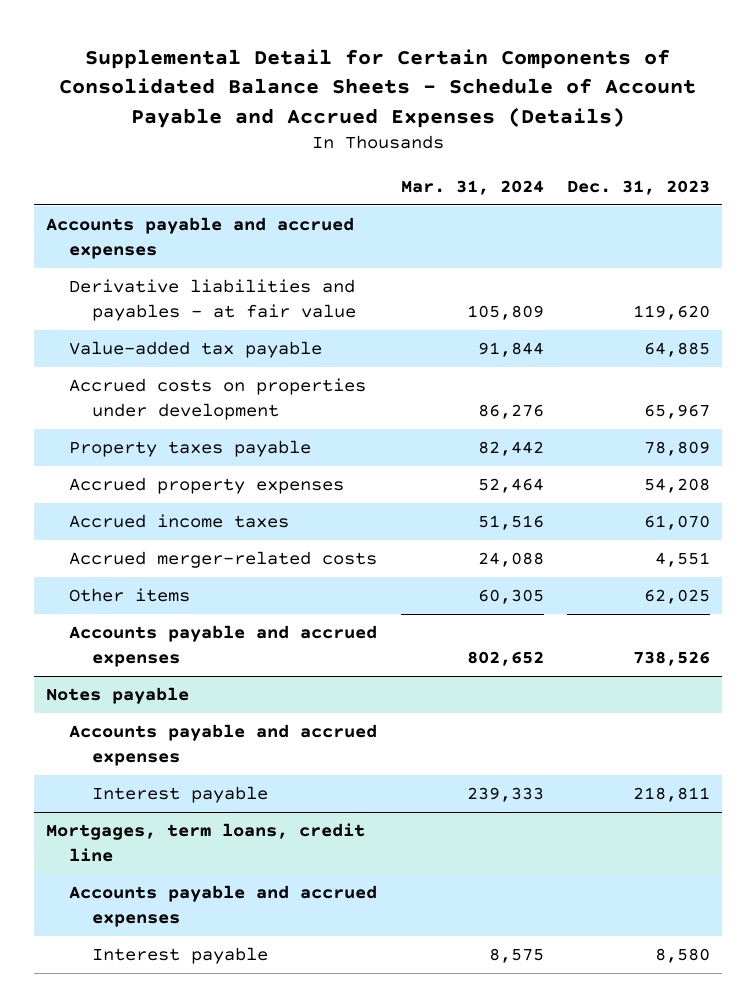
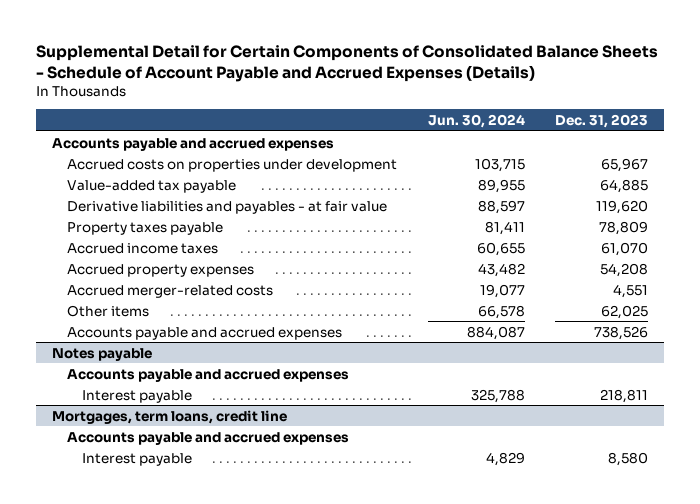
- | Mar. 31, 2024 | Dec. 31, 2023
+ | Jun. 30, 2024 | Dec. 31, 2023
moved down: Value-added tax payable | 89,955 | 64,885
moved down: Derivative liabilities and payables - at fair value | 88,597 | 119,620
moved down: Accrued property expenses | 43,482 | 54,208

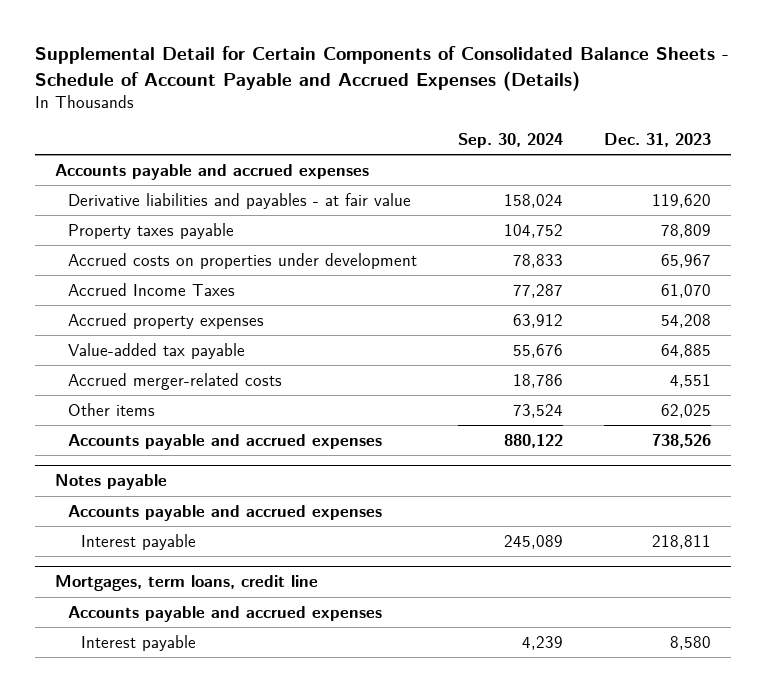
- | Jun. 30, 2024 | Dec. 31, 2023
+ | Sep. 30, 2024 | Dec. 31, 2023
- Accrued income taxes | 60,655 | 61,070
moved down: Accrued costs on properties under development | 78,833 | 65,967
+ Accrued Income Taxes | 77,287 | 61,070
moved down: Value-added tax payable | 55,676 | 64,885

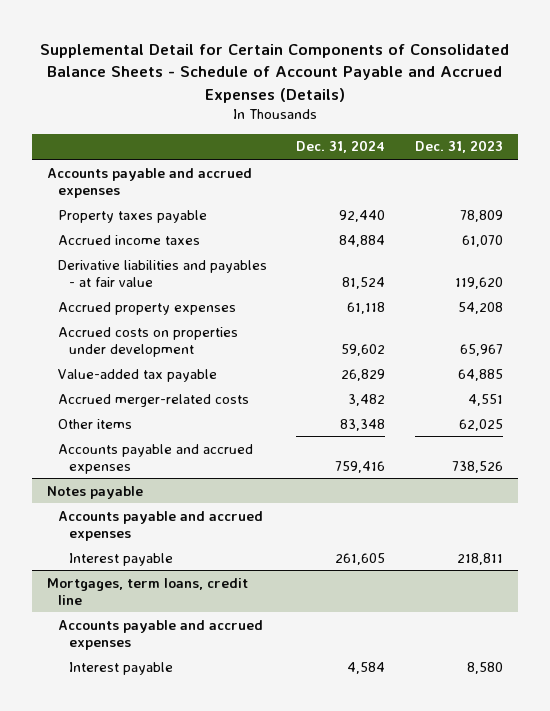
- | Sep. 30, 2024 | Dec. 31, 2023
+ | Dec. 31, 2024 | Dec. 31, 2023
- Accrued Income Taxes | 77,287 | 61,070
+ Accrued income taxes | 84,884 | 61,070
moved down: Derivative liabilities and payables - at fair value | 81,524 | 119,620
moved down: Accrued costs on properties under development | 59,602 | 65,967

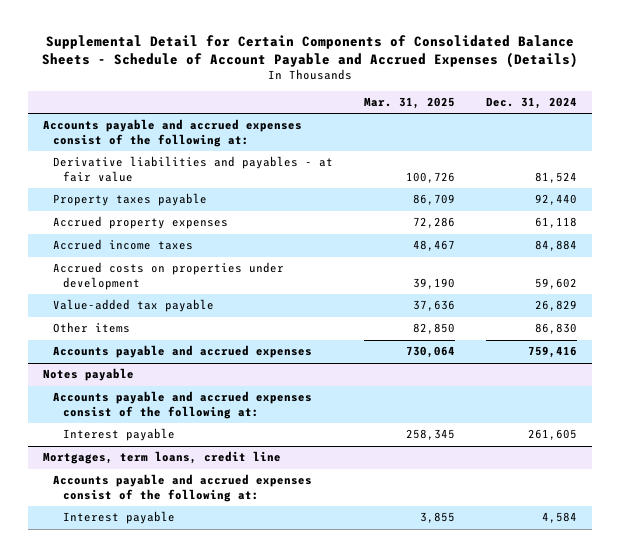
- | Dec. 31, 2024 | Dec. 31, 2023
+ | Mar. 31, 2025 | Dec. 31, 2024
- Accounts payable and accrued expenses
+ Accounts payable and accrued expenses consist of the following at:
moved down: Property taxes payable | 86,709 | 92,440
moved down: Accrued income taxes | 48,467 | 84,884
- Accrued merger-related costs | 3,482 | 4,551
- Other items | 83,348 | 62,025
+ Other items | 82,850 | 86,830
@ Notes payable
- Accounts payable and accrued expenses
+ Accounts payable and accrued expenses consist of the following at:
@ Mortgages, term loans, credit line
- Accounts payable and accrued expenses
+ Accounts payable and accrued expenses consist of the following at:

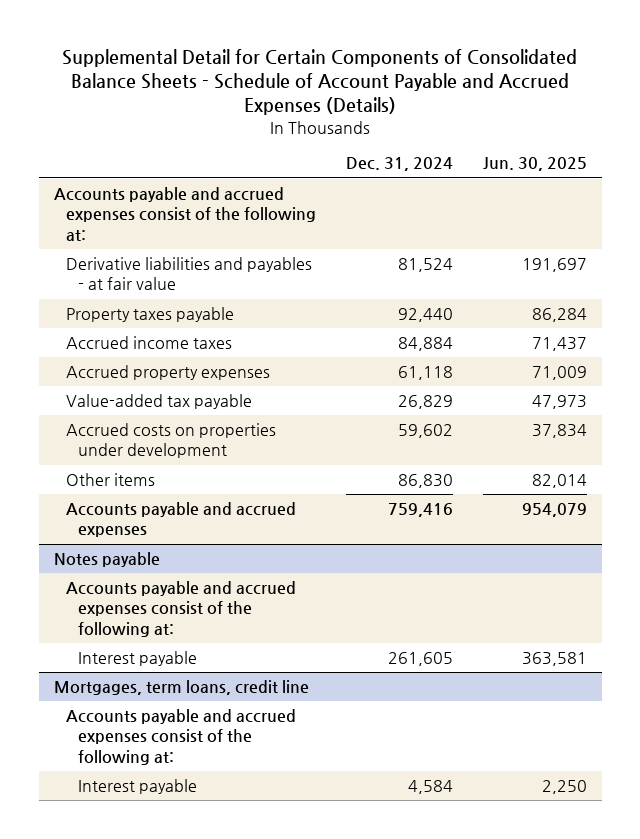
- | Mar. 31, 2025 | Dec. 31, 2024
+ | Dec. 31, 2024 | Jun. 30, 2025
moved down: Accrued property expenses | 61,118 | 71,009
moved down: Accrued costs on properties under development | 59,602 | 37,834

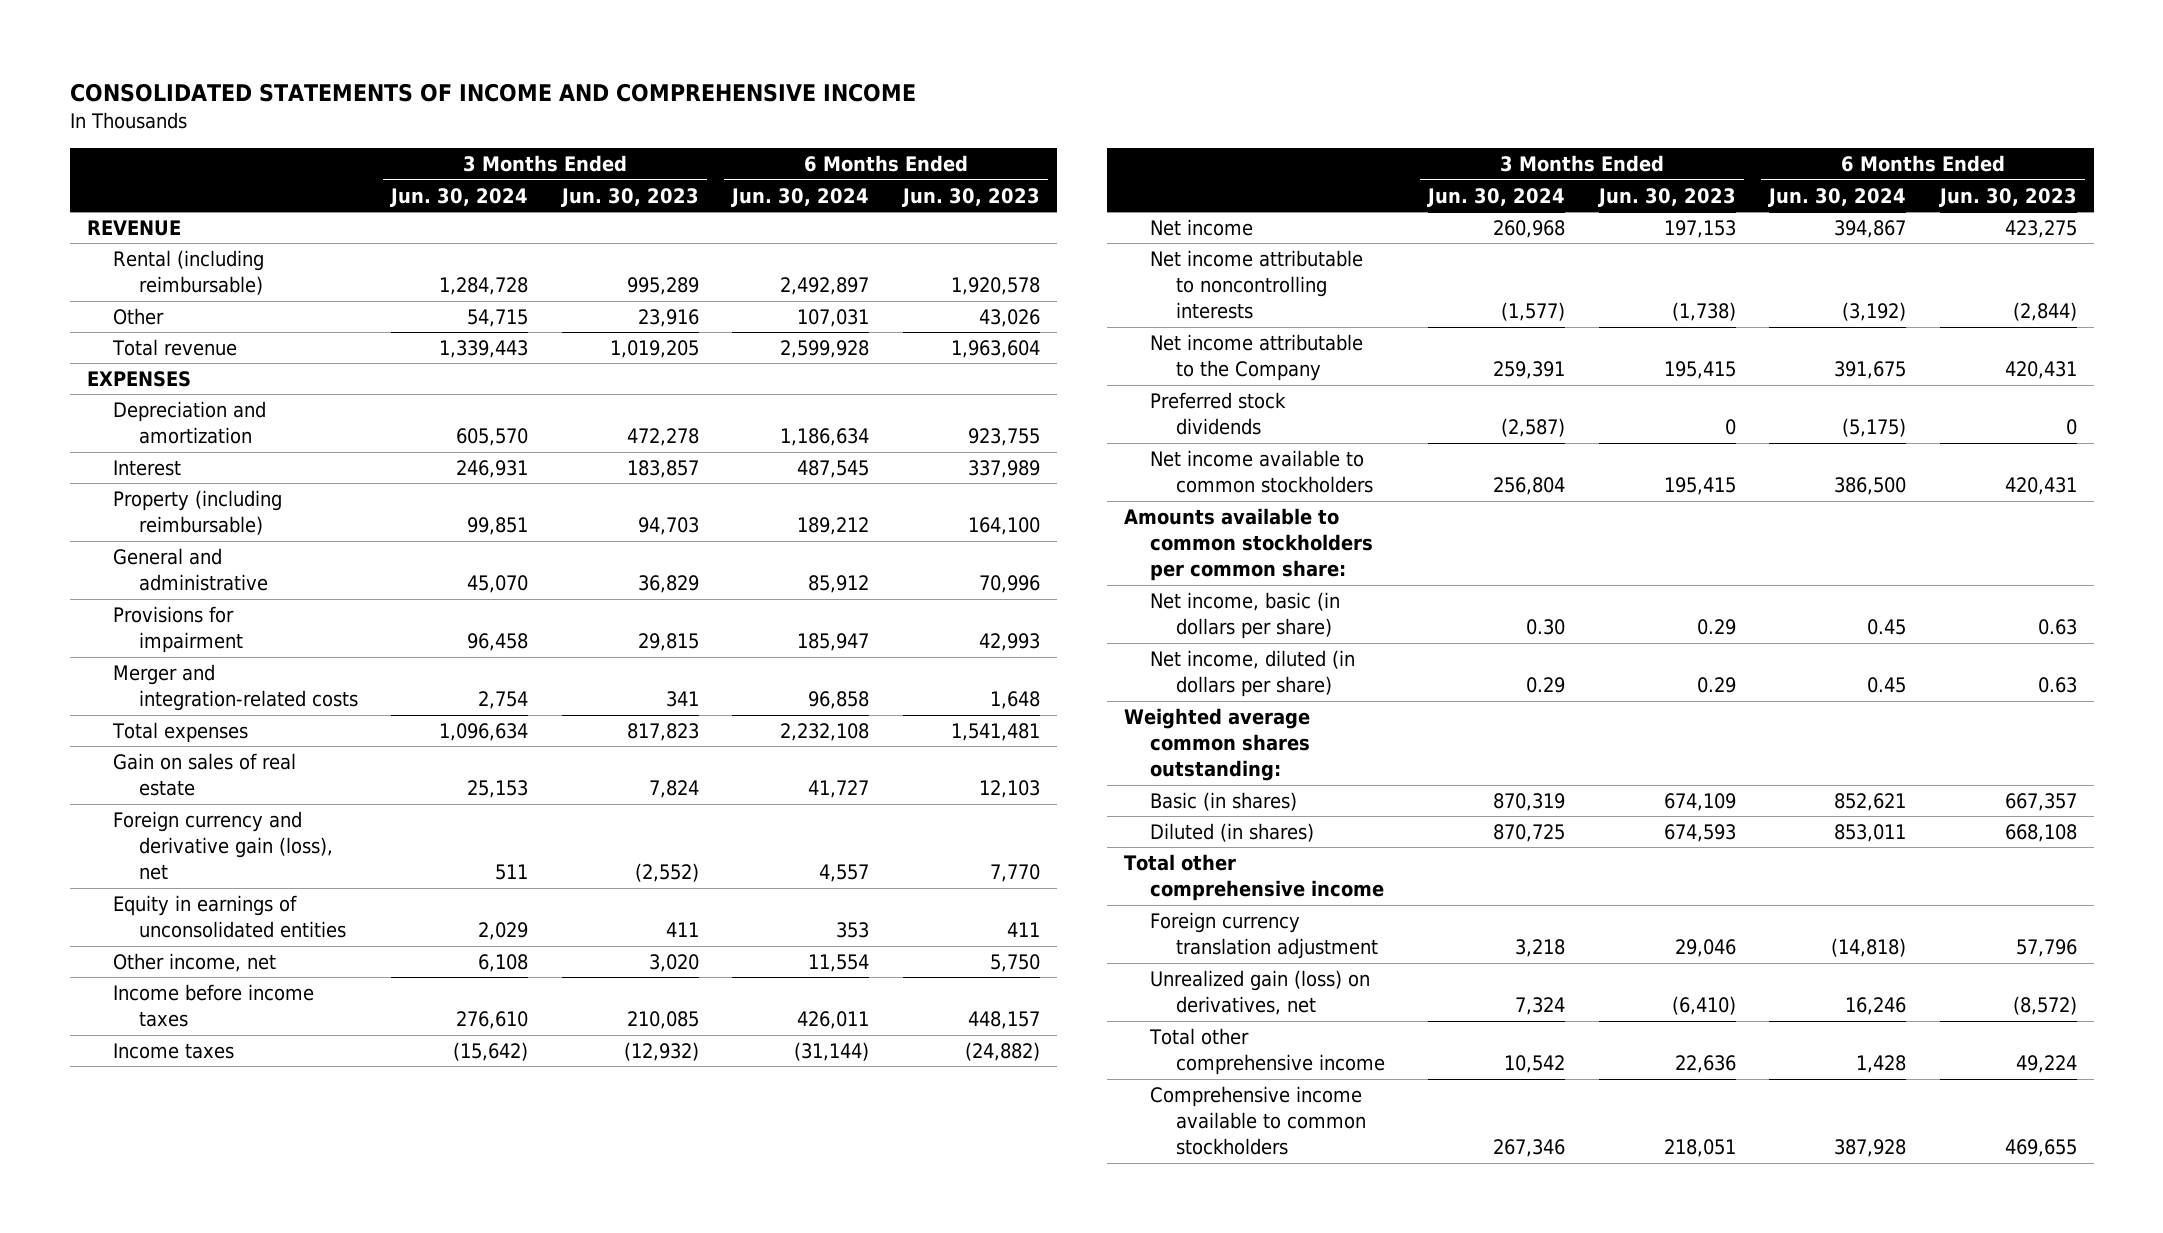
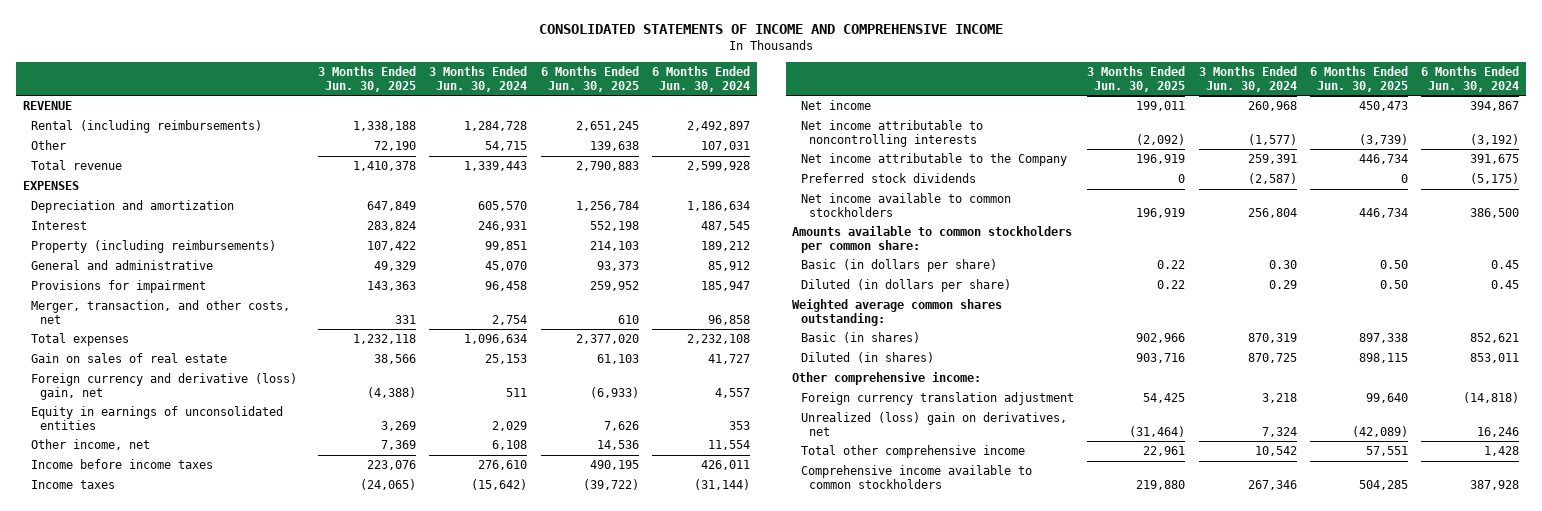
- | 3 Months Ended Jun. 30, 2024 | 3 Months Ended Jun. 30, 2023 | 6 Months Ended Jun. 30, 2024 | 6 Months Ended Jun. 30, 2023
+ | 3 Months Ended Jun. 30, 2025 | 3 Months Ended Jun. 30, 2024 | 6 Months Ended Jun. 30, 2025 | 6 Months Ended Jun. 30, 2024
- Rental (including reimbursable) | 1,284,728 | 995,289 | 2,492,897 | 1,920,578
+ Rental (including reimbursements) | 1,338,188 | 1,284,728 | 2,651,245 | 2,492,897
- Property (including reimbursable) | 99,851 | 94,703 | 189,212 | 164,100
+ Property (including reimbursements) | 107,422 | 99,851 | 214,103 | 189,212
- Merger and integration-related costs | 2,754 | 341 | 96,858 | 1,648
+ Merger, transaction, and other costs, net | 331 | 2,754 | 610 | 96,858
- Foreign currency and derivative gain (loss), net | 511 | (2,552) | 4,557 | 7,770
+ Foreign currency and derivative (loss) gain, net | (4,388) | 511 | (6,933) | 4,557
- Net income, basic (in dollars per share) | 0.30 | 0.29 | 0.45 | 0.63
- Net income, diluted (in dollars per share) | 0.29 | 0.29 | 0.45 | 0.63
+ Basic (in dollars per share) | 0.22 | 0.30 | 0.50 | 0.45
+ Diluted (in dollars per share) | 0.22 | 0.29 | 0.50 | 0.45
- Total other comprehensive income
+ Other comprehensive income:
- Unrealized gain (loss) on derivatives, net | 7,324 | (6,410) | 16,246 | (8,572)
+ Unrealized (loss) gain on derivatives, net | (31,464) | 7,324 | (42,089) | 16,246

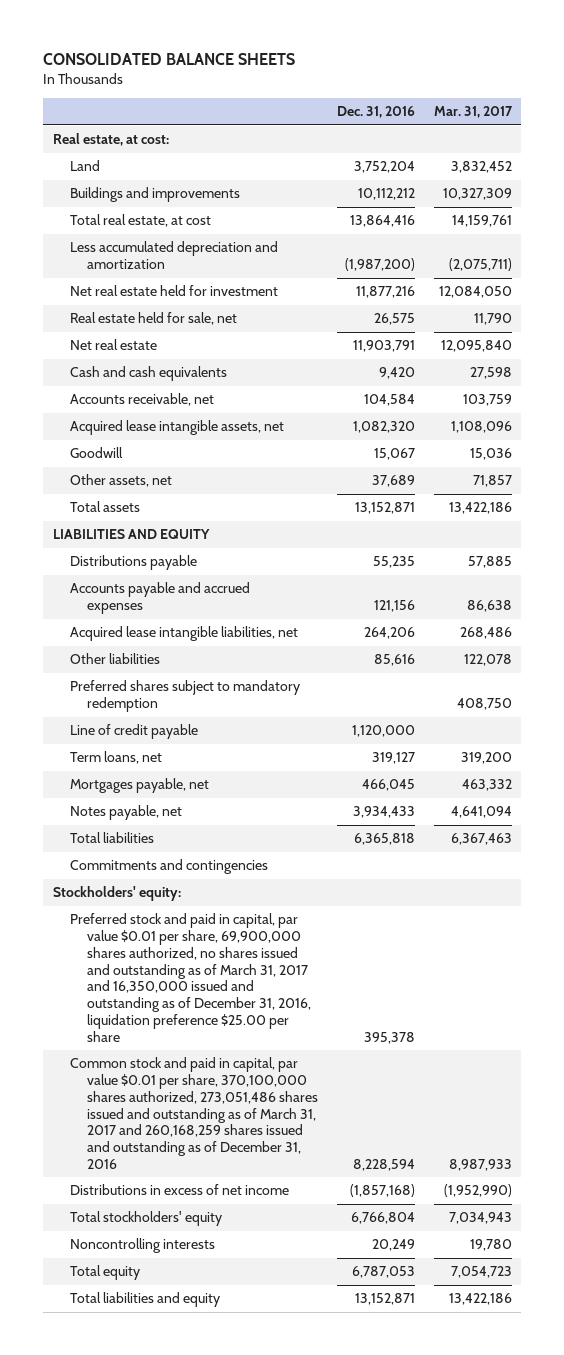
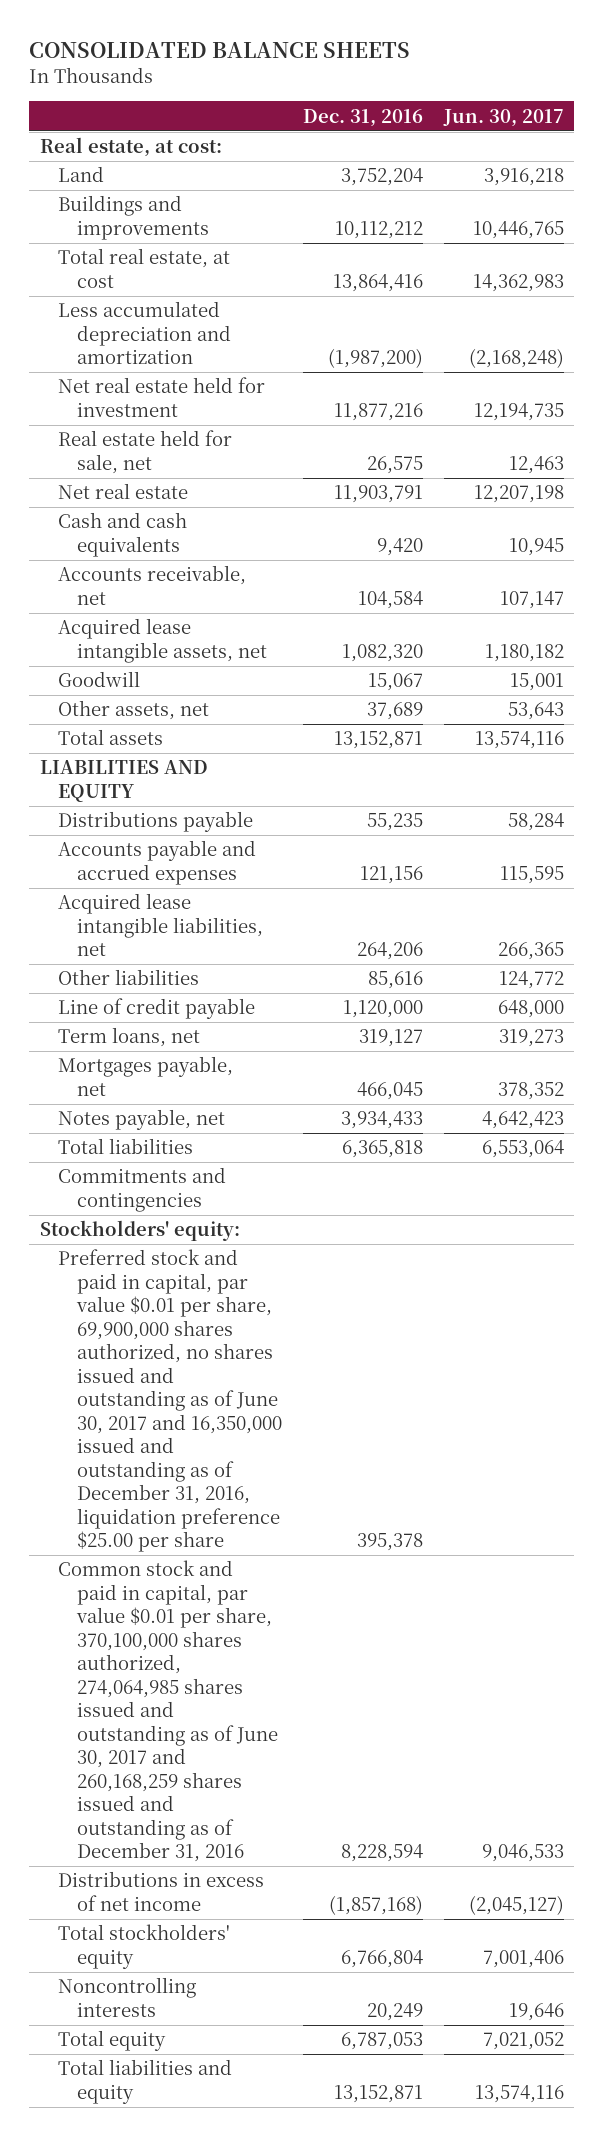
- | Dec. 31, 2016 | Mar. 31, 2017
+ | Dec. 31, 2016 | Jun. 30, 2017
- Preferred shares subject to mandatory redemption | | 408,750
- Preferred stock and paid in capital, par value $0.01 per share, 69,900,000 shares authorized, no shares issued and outstanding as of March 31, 2017 and 16,350,000 issued and outstanding as of December 31, 2016, liquidation preference $25.00 per share | 395,378 |
- Common stock and paid in capital, par value $0.01 per share, 370,100,000 shares authorized, 273,051,486 shares issued and outstanding as of March 31, 2017 and 260,168,259 shares issued and outstanding as of December 31, 2016 | 8,228,594 | 8,987,933
+ Preferred stock and paid in capital, par value $0.01 per share, 69,900,000 shares authorized, no shares issued and outstanding as of June 30, 2017 and 16,350,000 issued and outstanding as of December 31, 2016, liquidation preference $25.00 per share | 395,378 |
+ Common stock and paid in capital, par value $0.01 per share, 370,100,000 shares authorized, 274,064,985 shares issued and outstanding as of June 30, 2017 and 260,168,259 shares issued and outstanding as of December 31, 2016 | 8,228,594 | 9,046,533

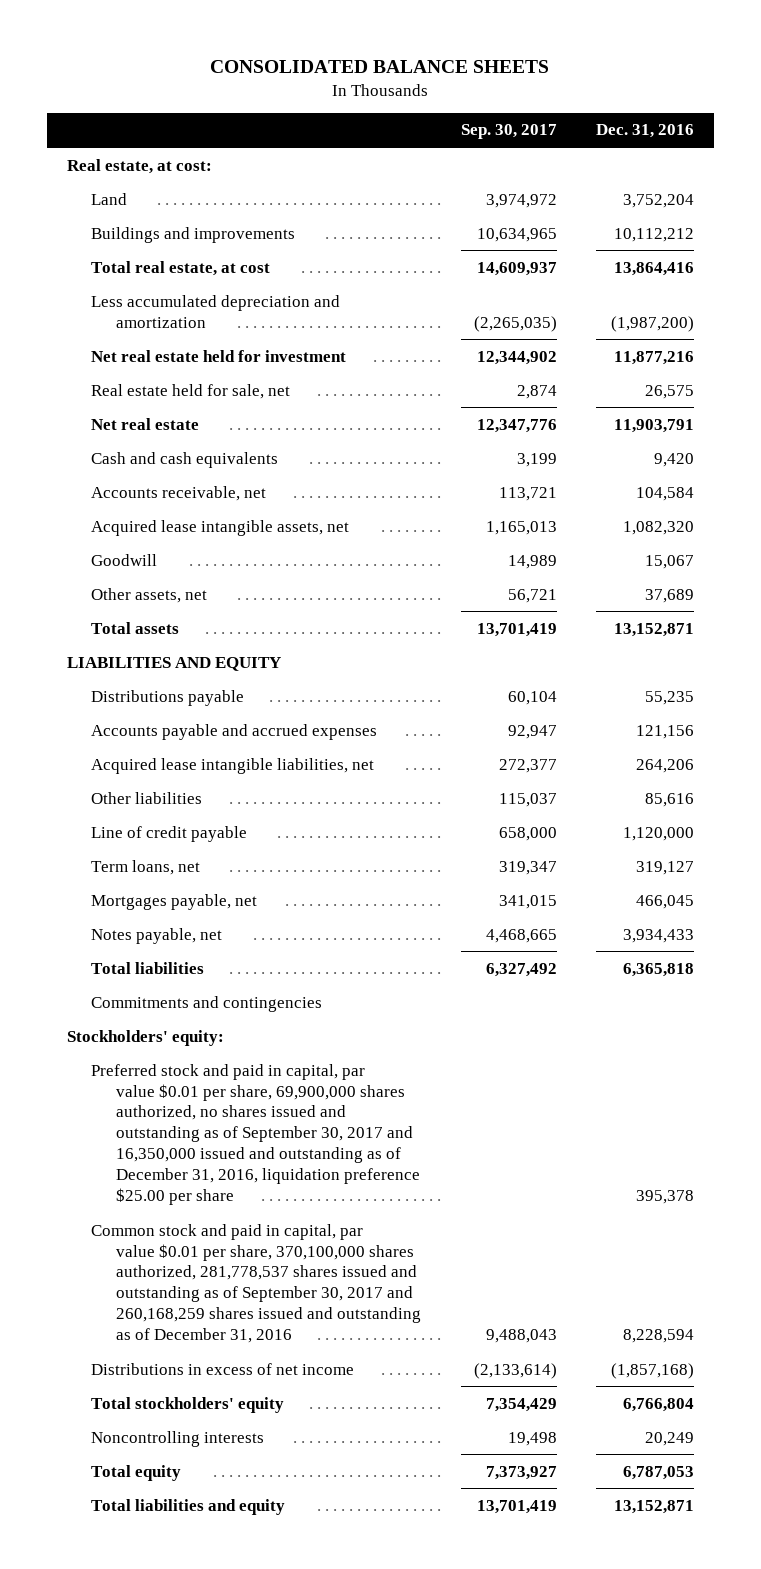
- | Dec. 31, 2016 | Jun. 30, 2017
+ | Sep. 30, 2017 | Dec. 31, 2016
- Preferred stock and paid in capital, par value $0.01 per share, 69,900,000 shares authorized, no shares issued and outstanding as of June 30, 2017 and 16,350,000 issued and outstanding as of December 31, 2016, liquidation preference $25.00 per share | 395,378 |
- Common stock and paid in capital, par value $0.01 per share, 370,100,000 shares authorized, 274,064,985 shares issued and outstanding as of June 30, 2017 and 260,168,259 shares issued and outstanding as of December 31, 2016 | 8,228,594 | 9,046,533
+ Preferred stock and paid in capital, par value $0.01 per share, 69,900,000 shares authorized, no shares issued and outstanding as of September 30, 2017 and 16,350,000 issued and outstanding as of December 31, 2016, liquidation preference $25.00 per share | | 395,378
+ Common stock and paid in capital, par value $0.01 per share, 370,100,000 shares authorized, 281,778,537 shares issued and outstanding as of September 30, 2017 and 260,168,259 shares issued and outstanding as of December 31, 2016 | 9,488,043 | 8,228,594

